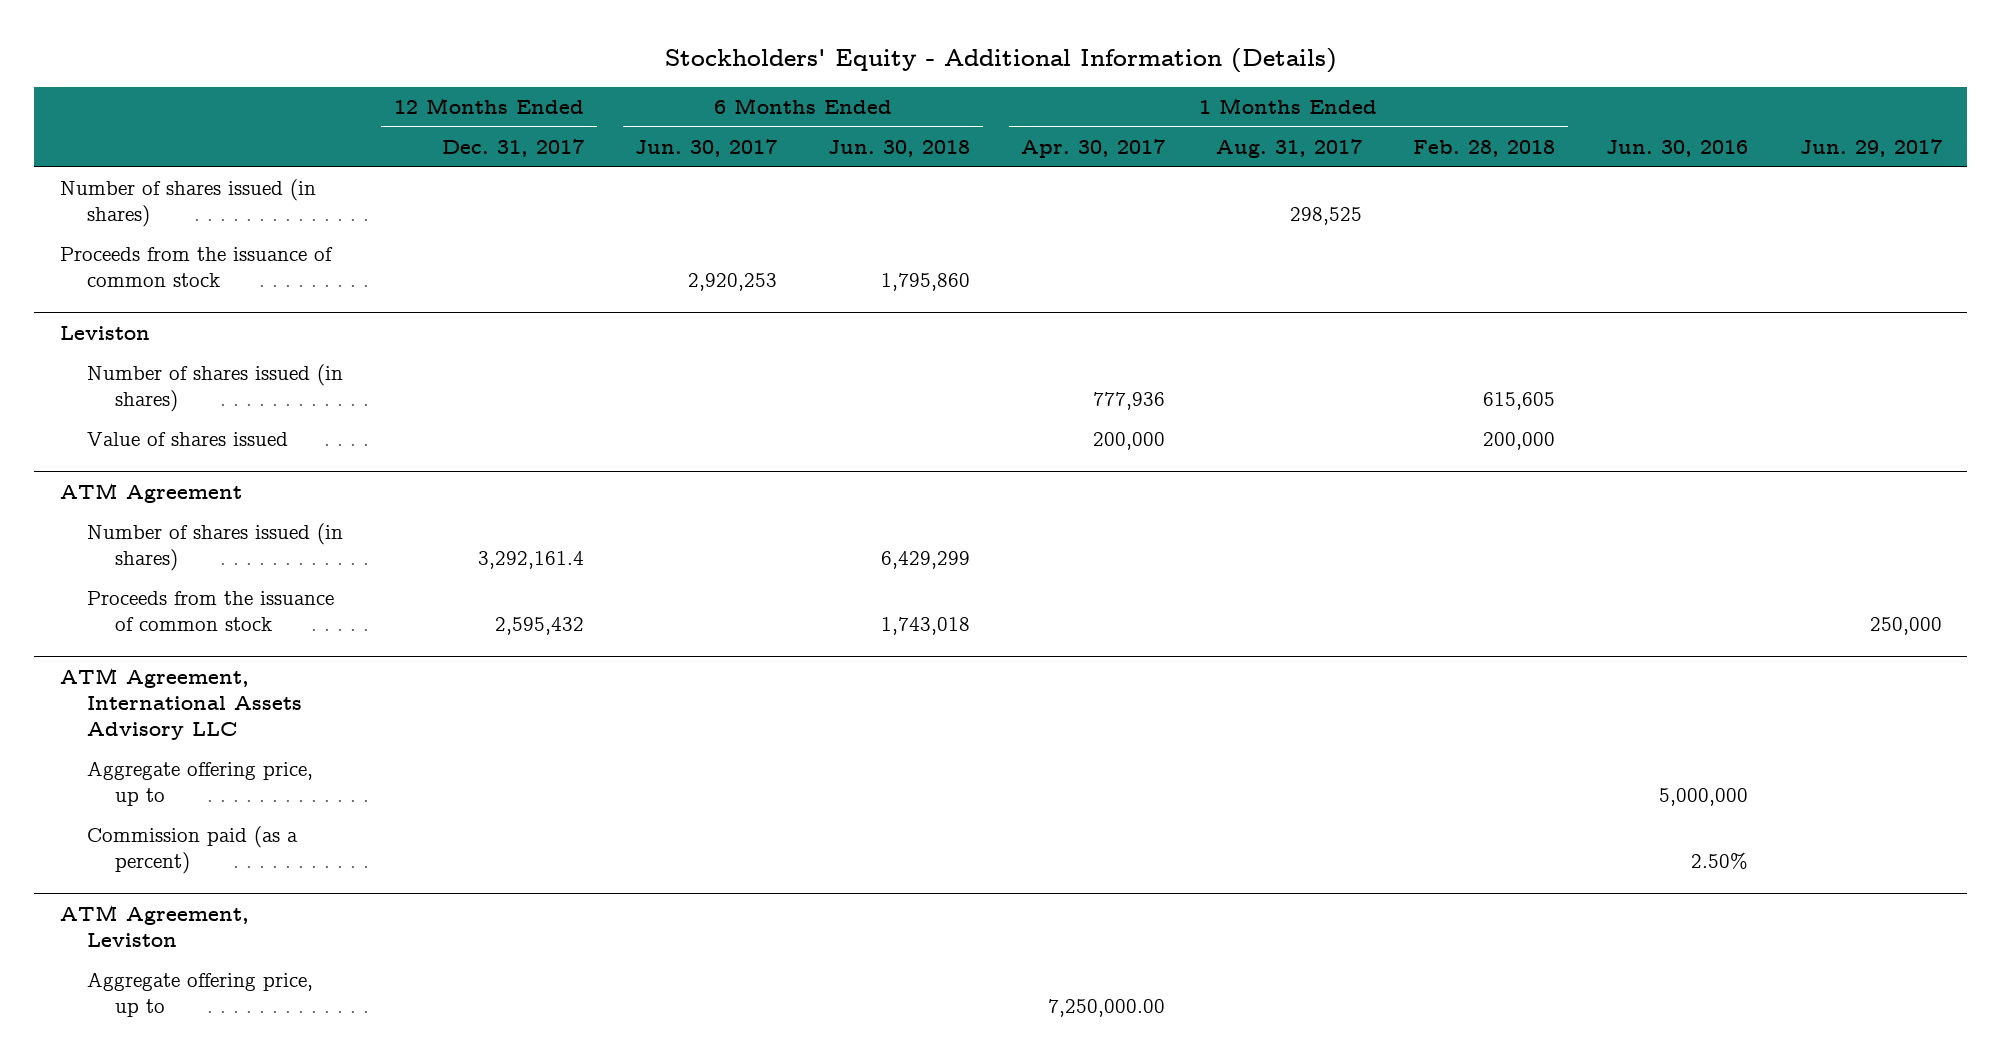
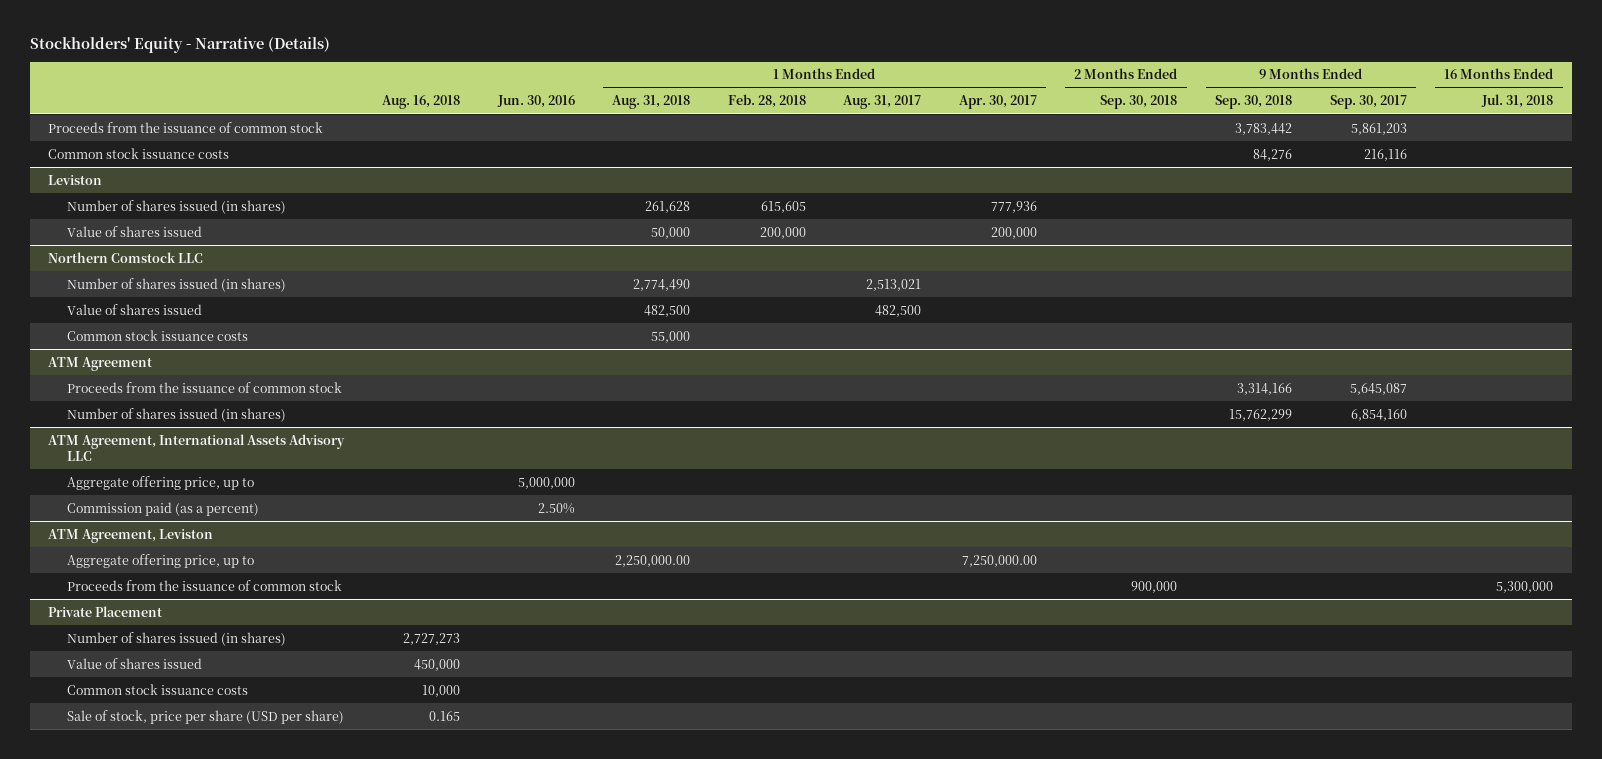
- Stockholders' Equity - Additional Information (Details)
+ Stockholders' Equity - Narrative (Details)
- | 12 Months Ended Dec. 31, 2017 | 6 Months Ended Jun. 30, 2017 | 6 Months Ended Jun. 30, 2018 | 1 Months Ended Apr. 30, 2017 | 1 Months Ended Aug. 31, 2017 | 1 Months Ended Feb. 28, 2018 | Jun. 30, 2016 | Jun. 29, 2017
+ | Aug. 16, 2018 | Jun. 30, 2016 | 1 Months Ended Aug. 31, 2018 | 1 Months Ended Feb. 28, 2018 | 1 Months Ended Aug. 31, 2017 | 1 Months Ended Apr. 30, 2017 | 2 Months Ended Sep. 30, 2018 | 9 Months Ended Sep. 30, 2018 | 9 Months Ended Sep. 30, 2017 | 16 Months Ended Jul. 31, 2018
- Number of shares issued (in shares) | | | | | 298,525 | | |
+ Common stock issuance costs | | | | | | | | 84,276 | 216,116 |
+ Northern Comstock LLC
+ Number of shares issued (in shares) | | | 2,774,490 | | 2,513,021 | | | | |
+ Value of shares issued | | | 482,500 | | 482,500 | | | | |
+ Common stock issuance costs | | | 55,000 | | | | | | |
@ ATM Agreement
moved down: Number of shares issued (in shares) | | | | | | | | 15,762,299 | 6,854,160 |
@ ATM Agreement, Leviston
+ Proceeds from the issuance of common stock | | | | | | | 900,000 | | | 5,300,000
+ Private Placement
+ Number of shares issued (in shares) | 2,727,273 | | | | | | | | |
+ Value of shares issued | 450,000 | | | | | | | | |
+ Common stock issuance costs | 10,000 | | | | | | | | |
+ Sale of stock, price per share (USD per share) | 0.165 | | | | | | | | |

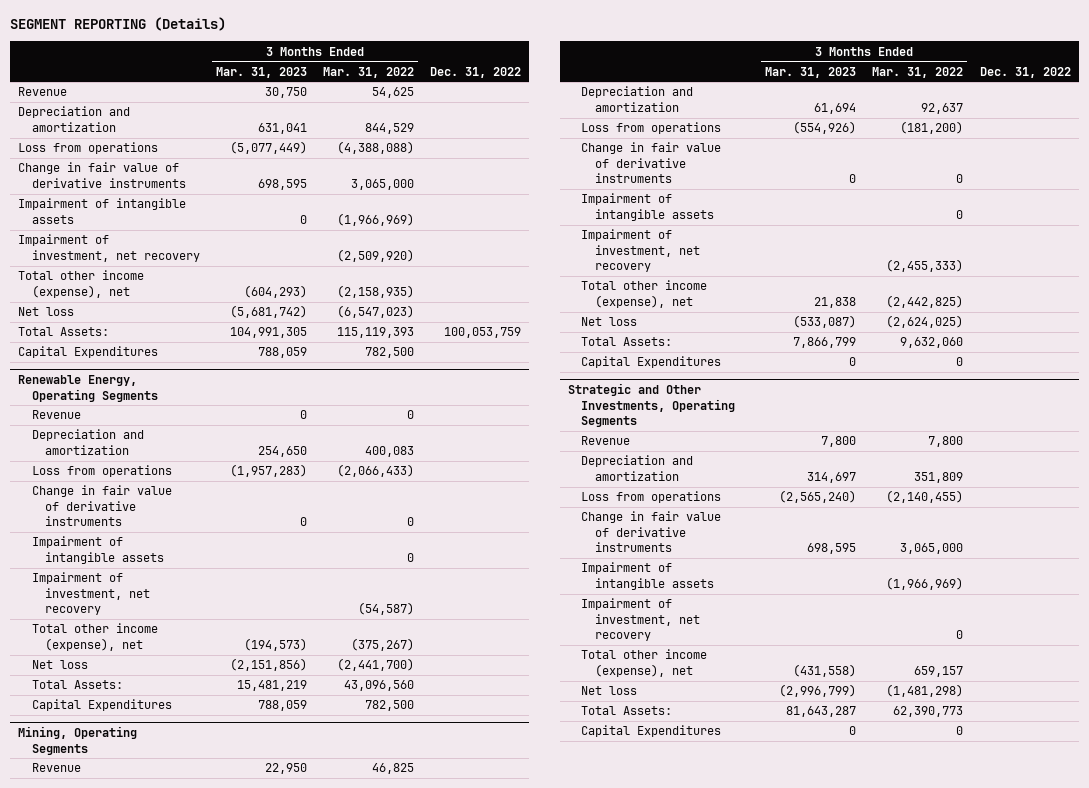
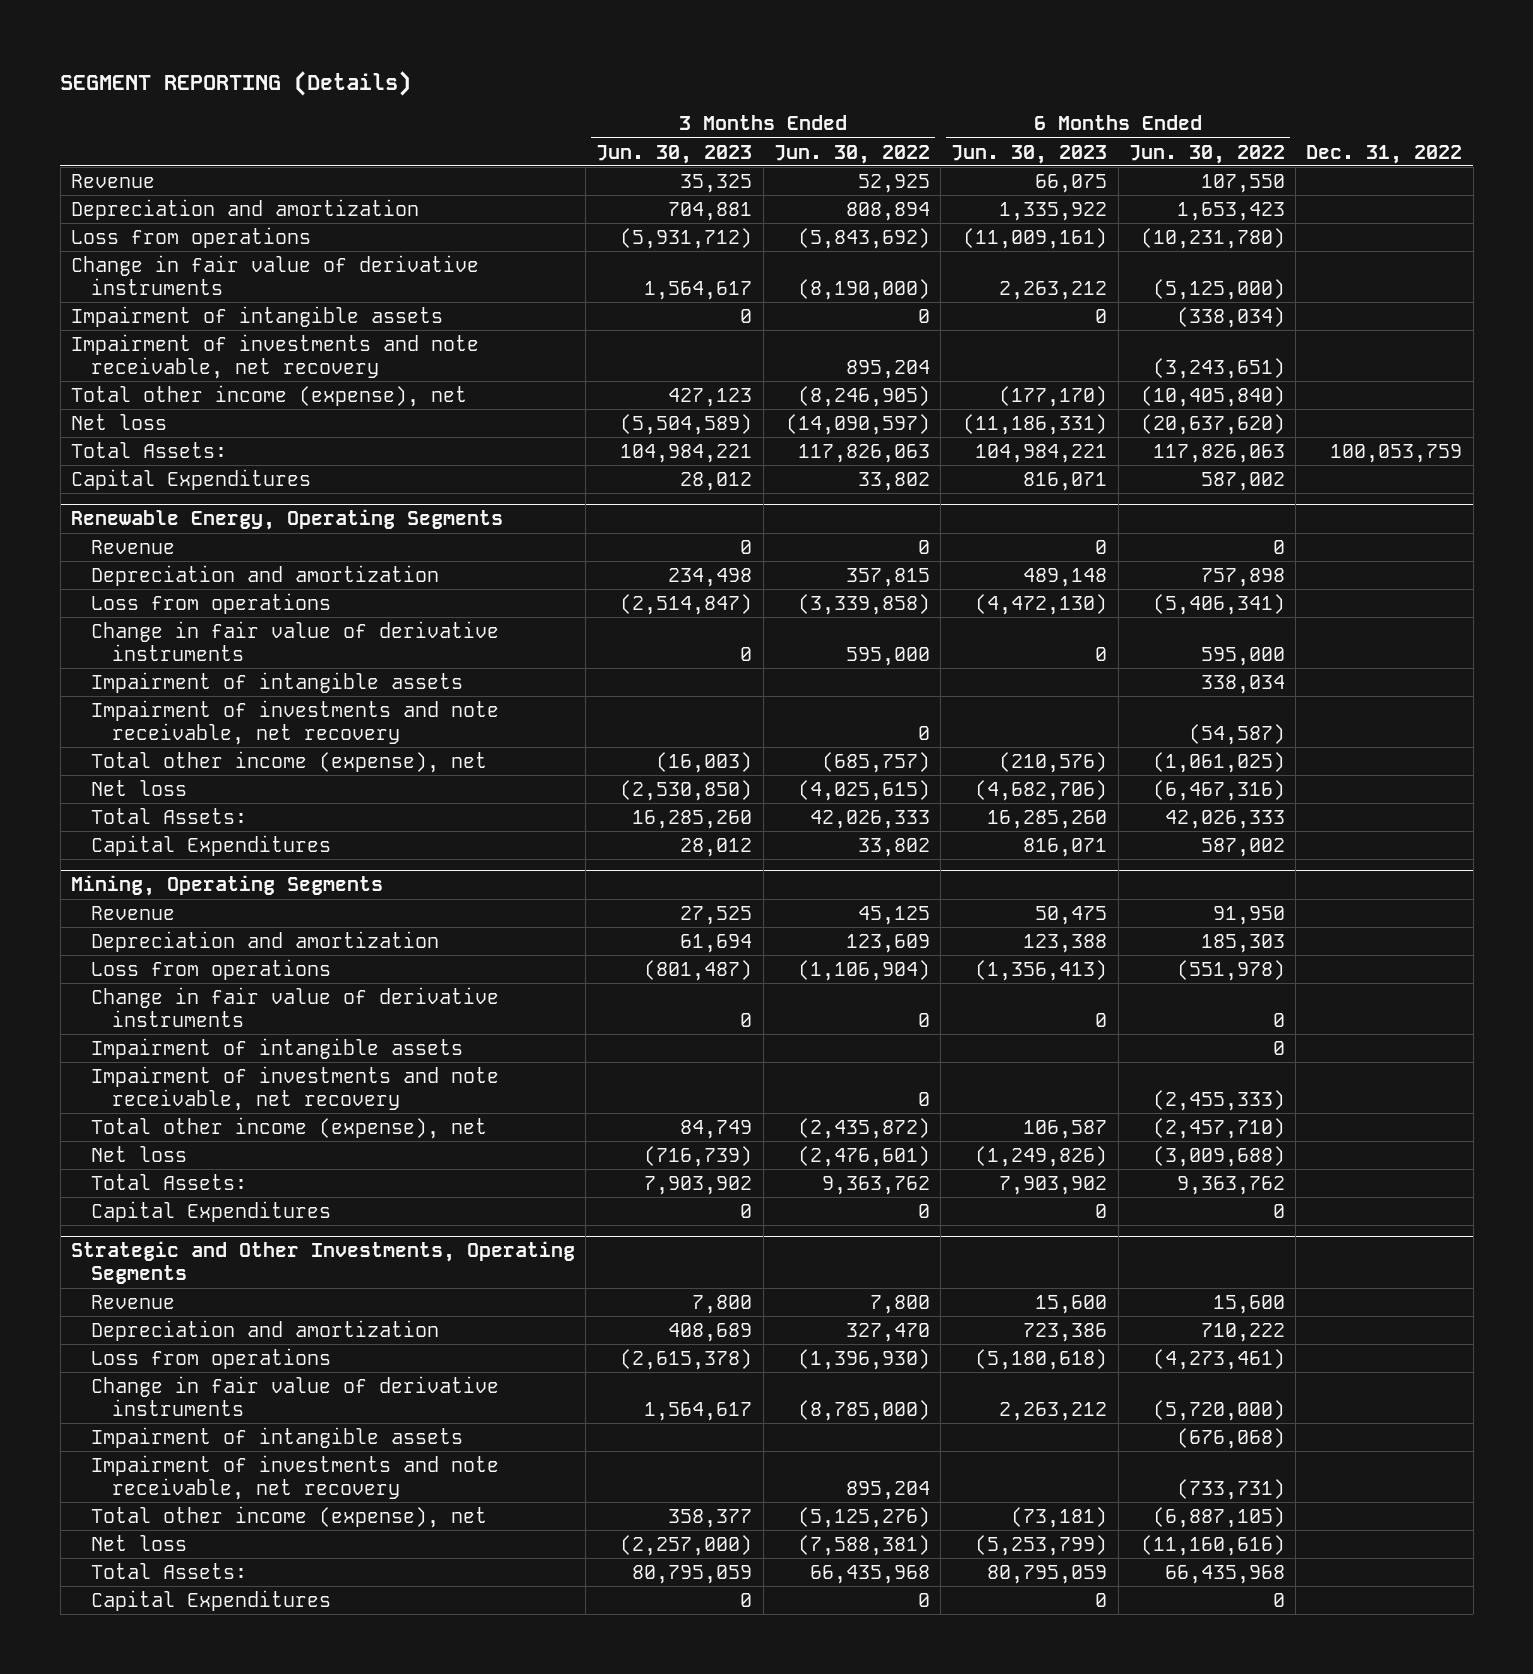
- | 3 Months Ended Mar. 31, 2023 | 3 Months Ended Mar. 31, 2022 | Dec. 31, 2022
+ | 3 Months Ended Jun. 30, 2023 | 3 Months Ended Jun. 30, 2022 | 6 Months Ended Jun. 30, 2023 | 6 Months Ended Jun. 30, 2022 | Dec. 31, 2022
- Impairment of investment, net recovery | | (2,509,920) |
+ Impairment of investments and note receivable, net recovery | | 895,204 | | (3,243,651) |
@ Renewable Energy, Operating Segments
- Impairment of investment, net recovery | | (54,587) |
+ Impairment of investments and note receivable, net recovery | | 0 | | (54,587) |
@ Mining, Operating Segments
- Impairment of investment, net recovery | | (2,455,333) |
+ Impairment of investments and note receivable, net recovery | | 0 | | (2,455,333) |
@ Strategic and Other Investments, Operating Segments
- Impairment of investment, net recovery | | 0 |
+ Impairment of investments and note receivable, net recovery | | 895,204 | | (733,731) |

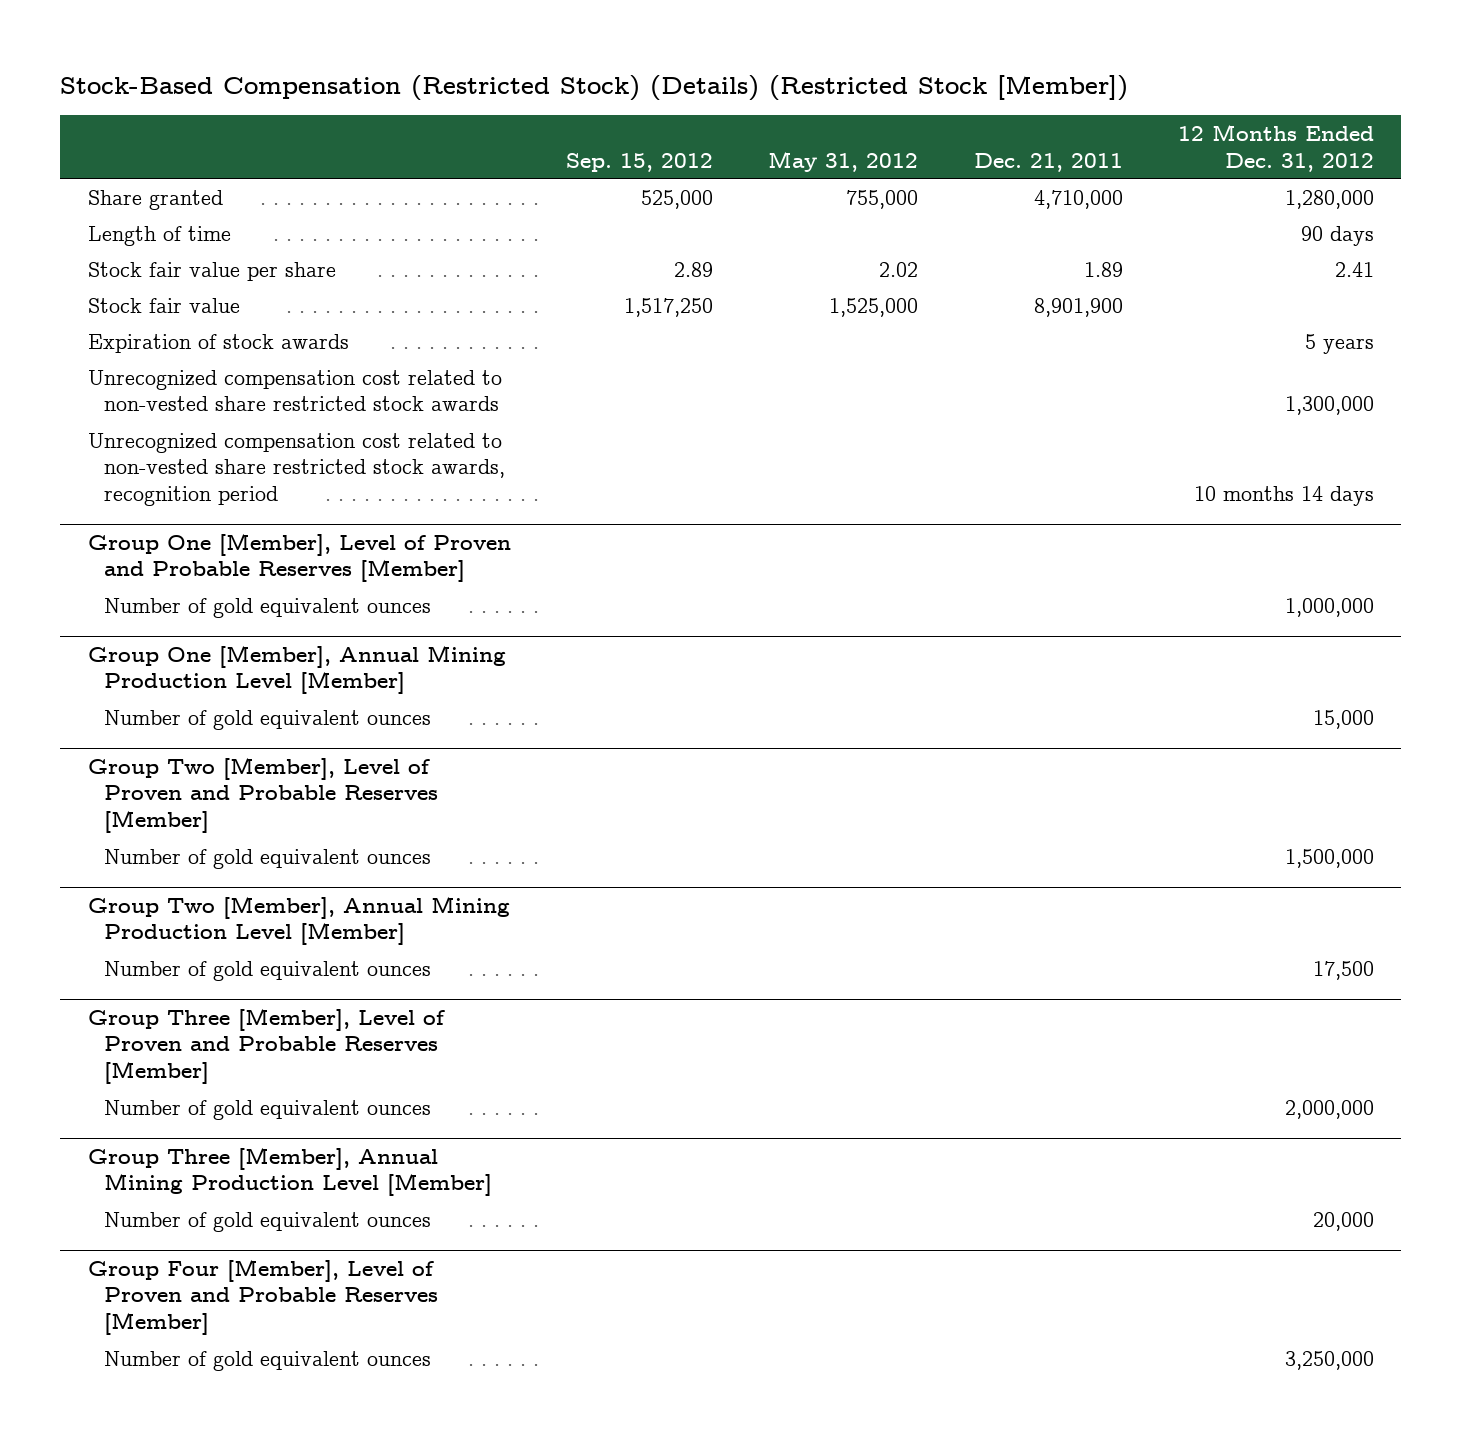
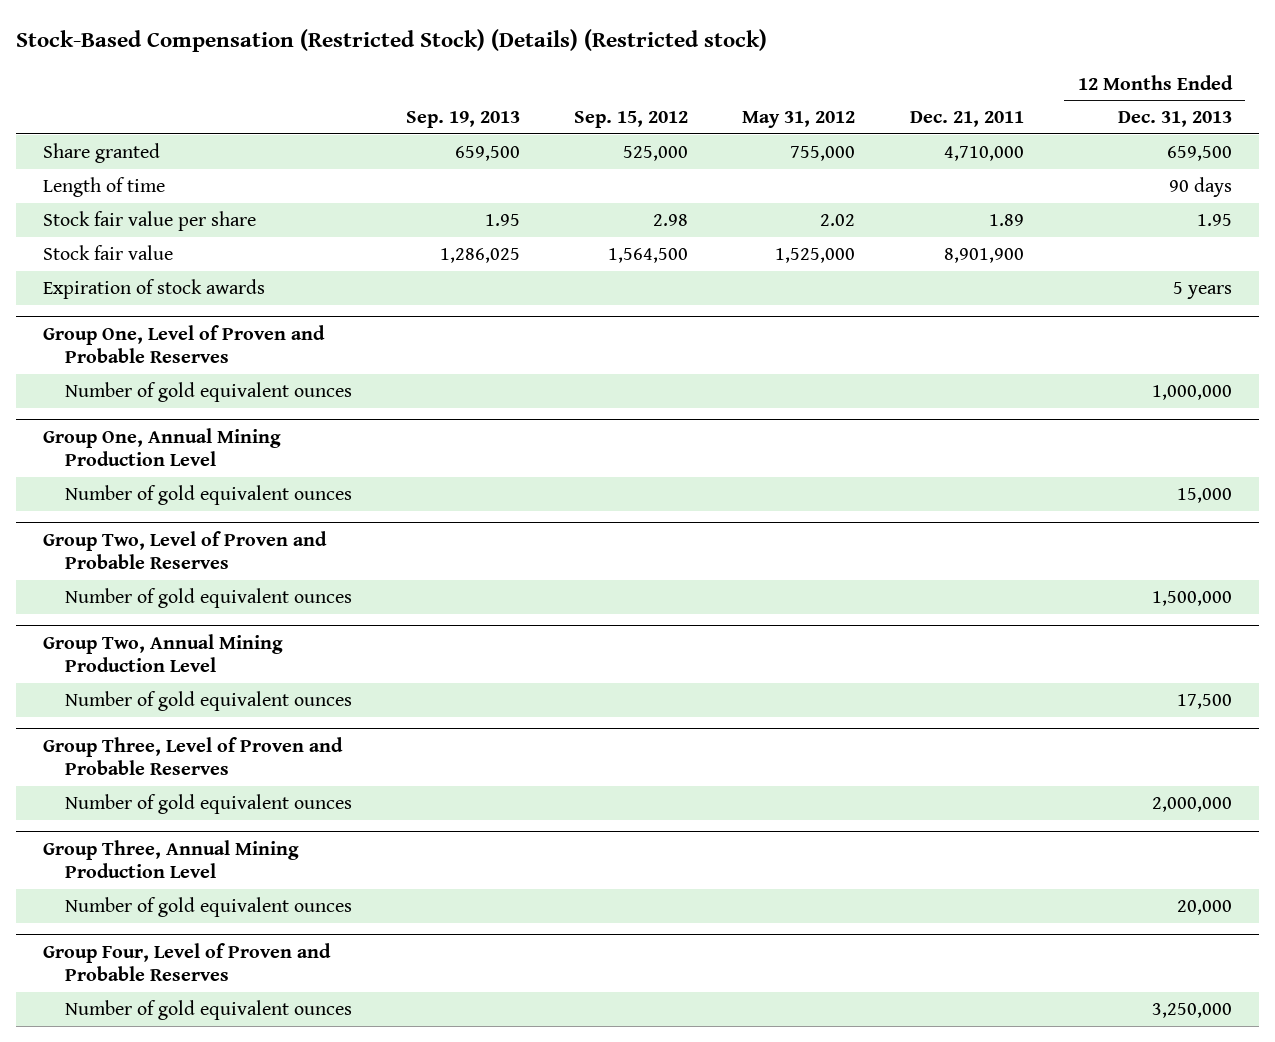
- Stock-Based Compensation (Restricted Stock) (Details) (Restricted Stock [Member])
+ Stock-Based Compensation (Restricted Stock) (Details) (Restricted stock)
- | Sep. 15, 2012 | May 31, 2012 | Dec. 21, 2011 | 12 Months Ended Dec. 31, 2012
+ | Sep. 19, 2013 | Sep. 15, 2012 | May 31, 2012 | Dec. 21, 2011 | 12 Months Ended Dec. 31, 2013
- Stock fair value per share | 2.89 | 2.02 | 1.89 | 2.41
- Stock fair value | 1,517,250 | 1,525,000 | 8,901,900 |
+ Stock fair value per share | 1.95 | 2.98 | 2.02 | 1.89 | 1.95
+ Stock fair value | 1,286,025 | 1,564,500 | 1,525,000 | 8,901,900 |
- Unrecognized compensation cost related to non-vested share restricted stock awards | | | | 1,300,000
- Unrecognized compensation cost related to non-vested share restricted stock awards, recognition period | | | | 10 months 14 days
- Group One [Member], Level of Proven and Probable Reserves [Member]
+ Group One, Level of Proven and Probable Reserves
- Group One [Member], Annual Mining Production Level [Member]
+ Group One, Annual Mining Production Level
- Group Two [Member], Level of Proven and Probable Reserves [Member]
+ Group Two, Level of Proven and Probable Reserves
- Group Two [Member], Annual Mining Production Level [Member]
+ Group Two, Annual Mining Production Level
- Group Three [Member], Level of Proven and Probable Reserves [Member]
+ Group Three, Level of Proven and Probable Reserves
- Group Three [Member], Annual Mining Production Level [Member]
+ Group Three, Annual Mining Production Level
- Group Four [Member], Level of Proven and Probable Reserves [Member]
+ Group Four, Level of Proven and Probable Reserves

